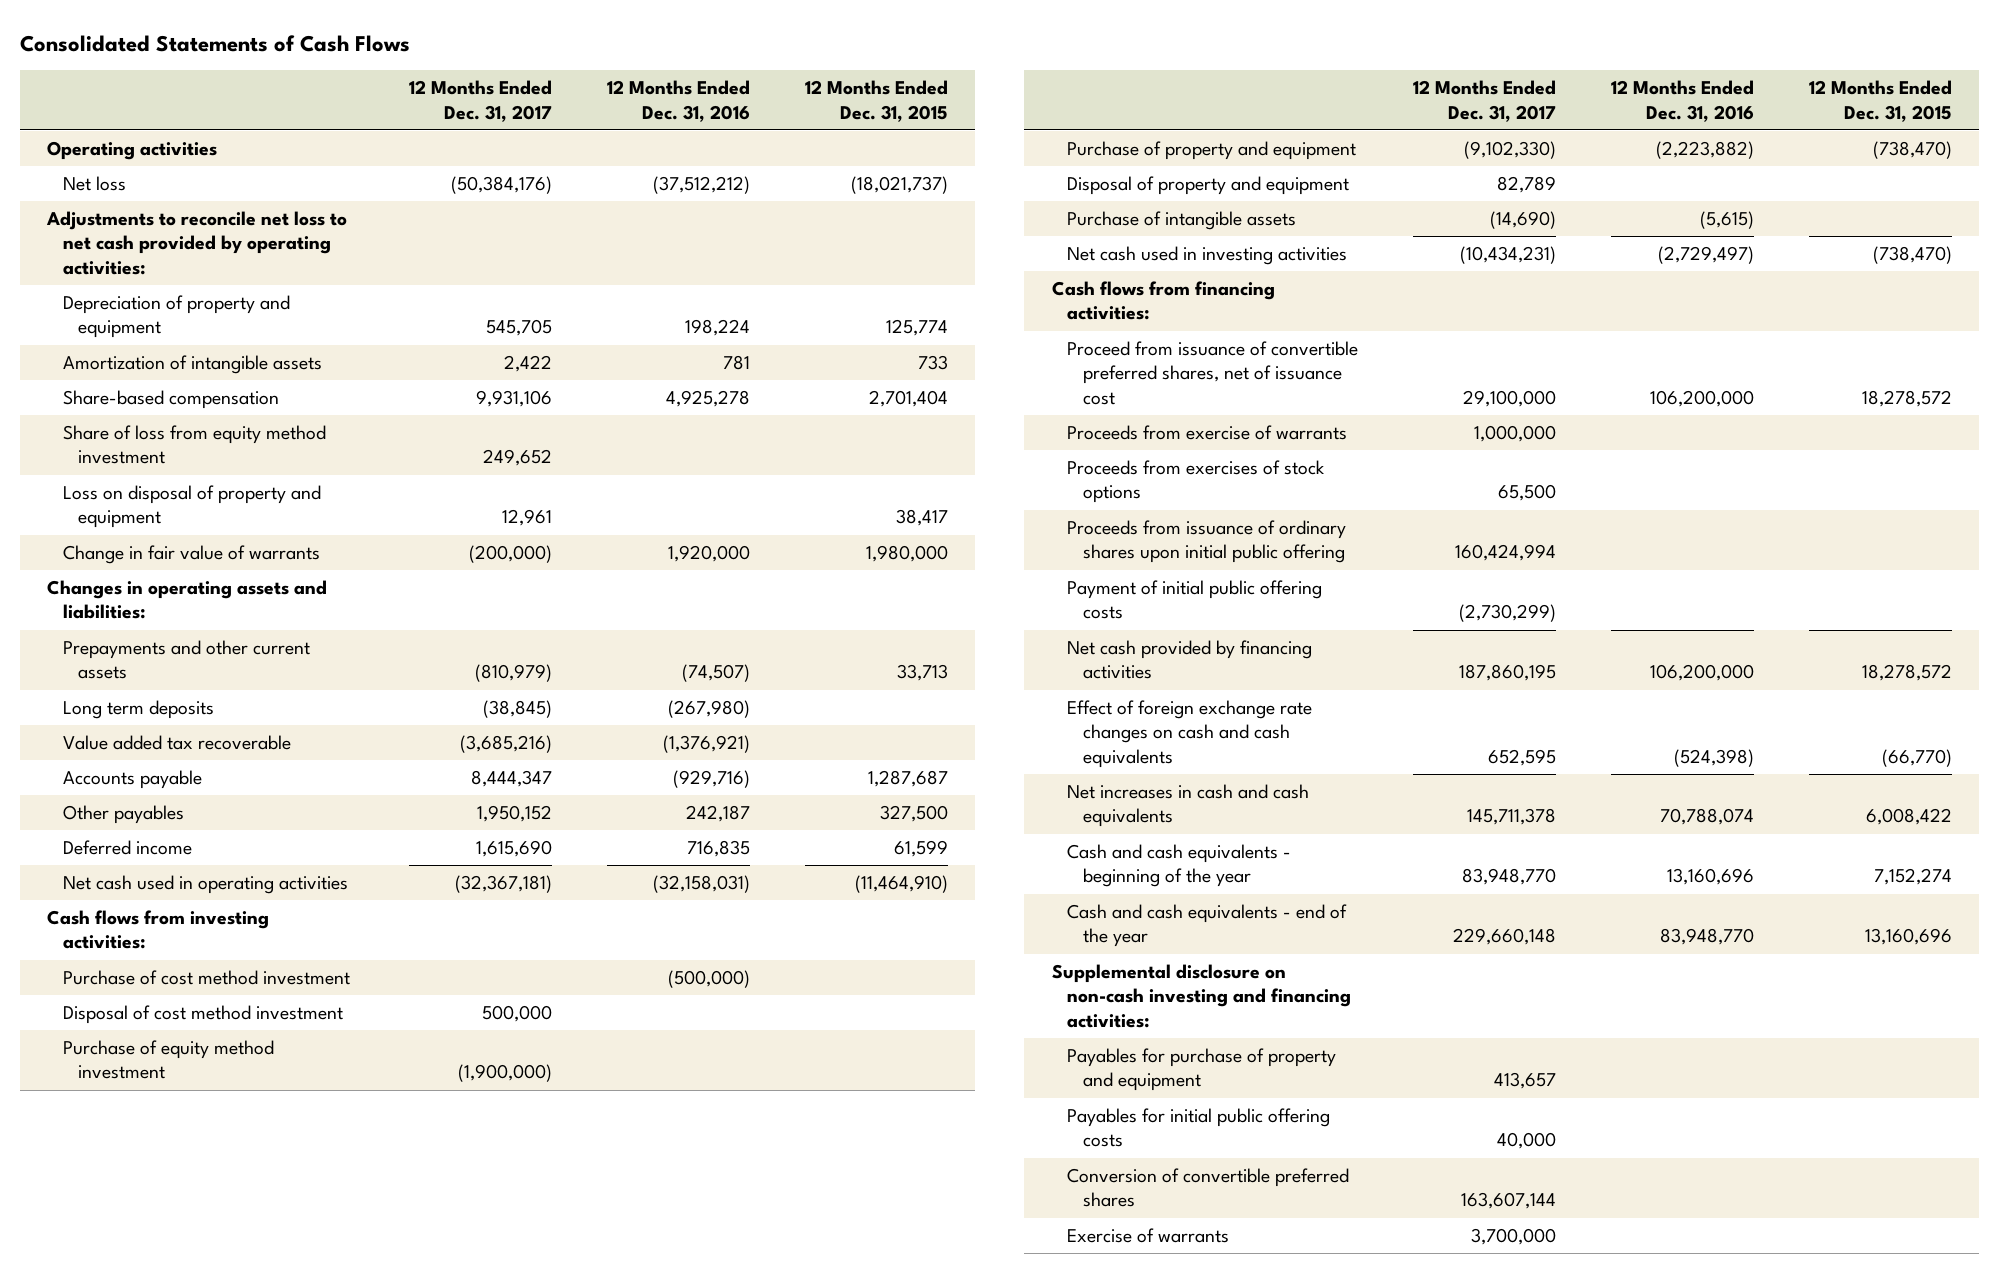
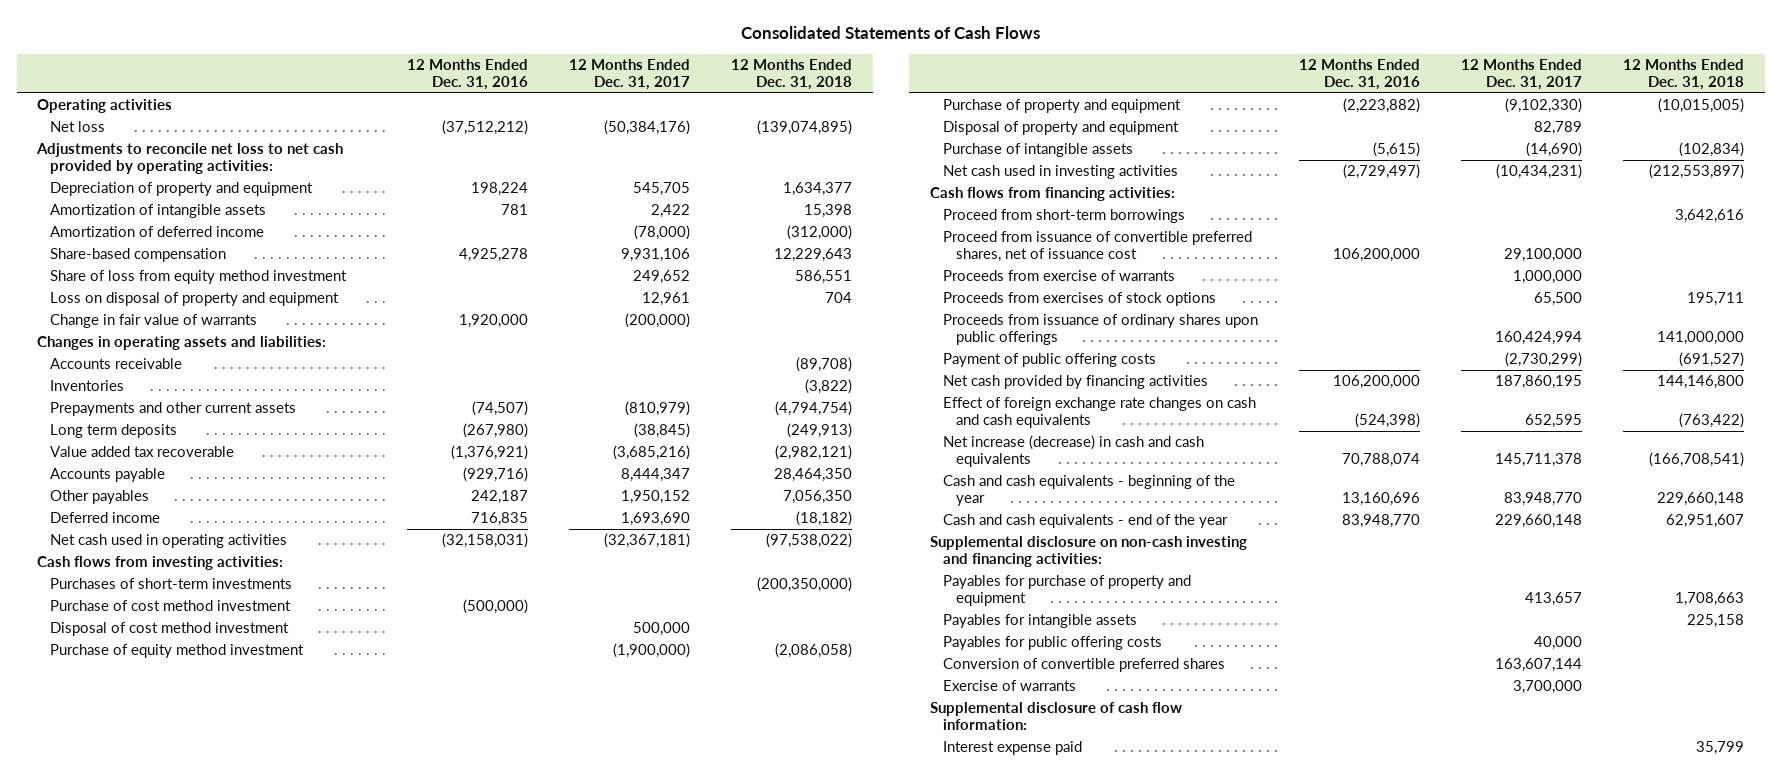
- | 12 Months Ended Dec. 31, 2017 | 12 Months Ended Dec. 31, 2016 | 12 Months Ended Dec. 31, 2015
+ | 12 Months Ended Dec. 31, 2016 | 12 Months Ended Dec. 31, 2017 | 12 Months Ended Dec. 31, 2018
+ Amortization of deferred income | | (78,000) | (312,000)
+ Accounts receivable | | | (89,708)
+ Inventories | | | (3,822)
- Deferred income | 1,615,690 | 716,835 | 61,599
+ Deferred income | 716,835 | 1,693,690 | (18,182)
+ Purchases of short-term investments | | | (200,350,000)
+ Proceed from short-term borrowings | | | 3,642,616
- Proceeds from issuance of ordinary shares upon initial public offering | 160,424,994 | |
- Payment of initial public offering costs | (2,730,299) | |
+ Proceeds from issuance of ordinary shares upon public offerings | | 160,424,994 | 141,000,000
+ Payment of public offering costs | | (2,730,299) | (691,527)
- Net increases in cash and cash equivalents | 145,711,378 | 70,788,074 | 6,008,422
+ Net increase (decrease) in cash and cash equivalents | 70,788,074 | 145,711,378 | (166,708,541)
- Payables for initial public offering costs | 40,000 | |
+ Payables for intangible assets | | | 225,158
+ Payables for public offering costs | | 40,000 |
+ Supplemental disclosure of cash flow information:
+ Interest expense paid | | | 35,799

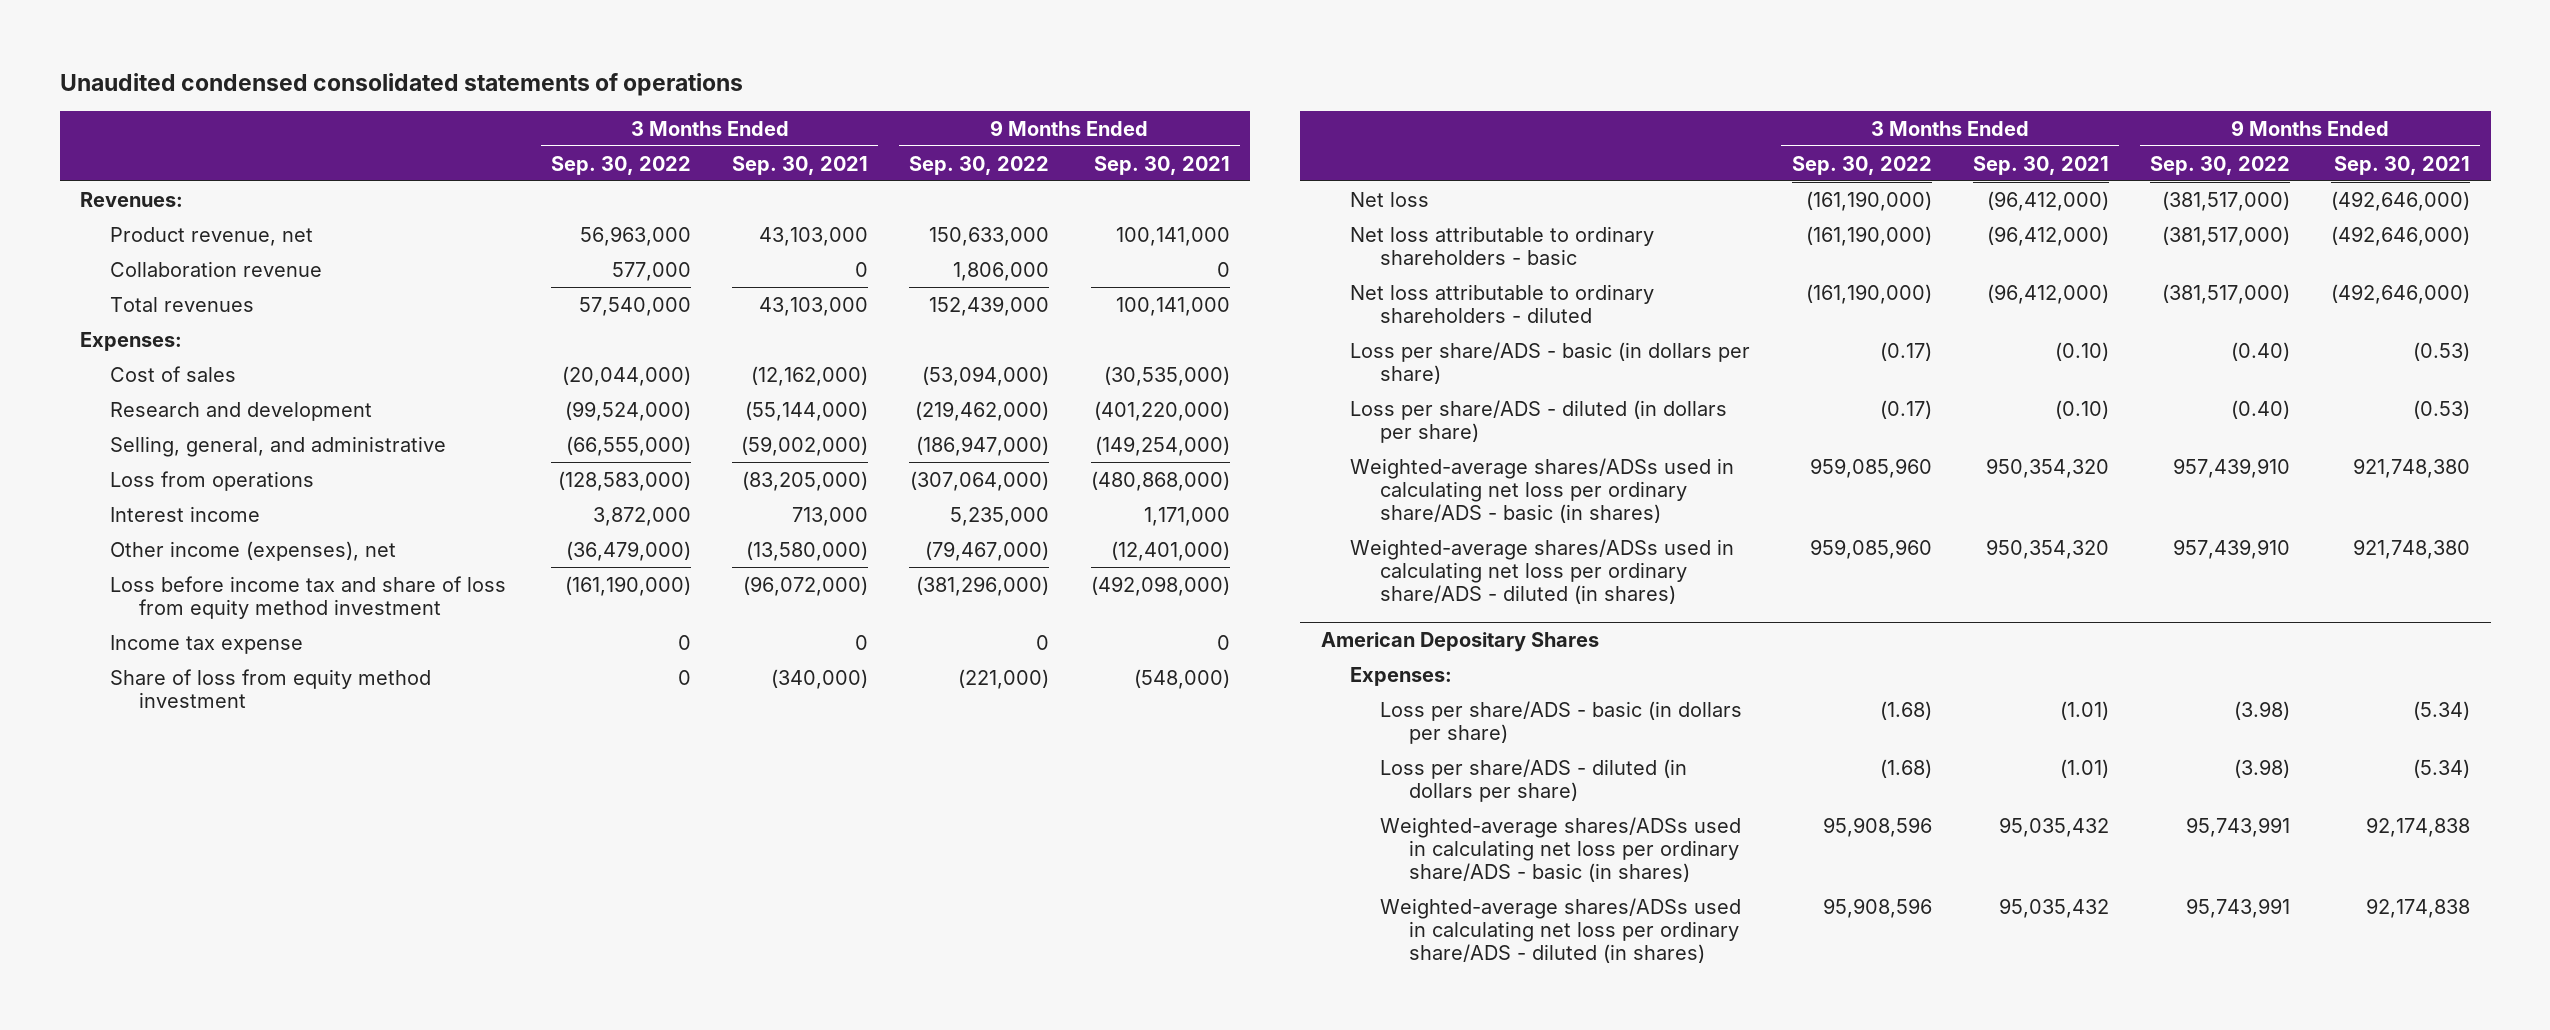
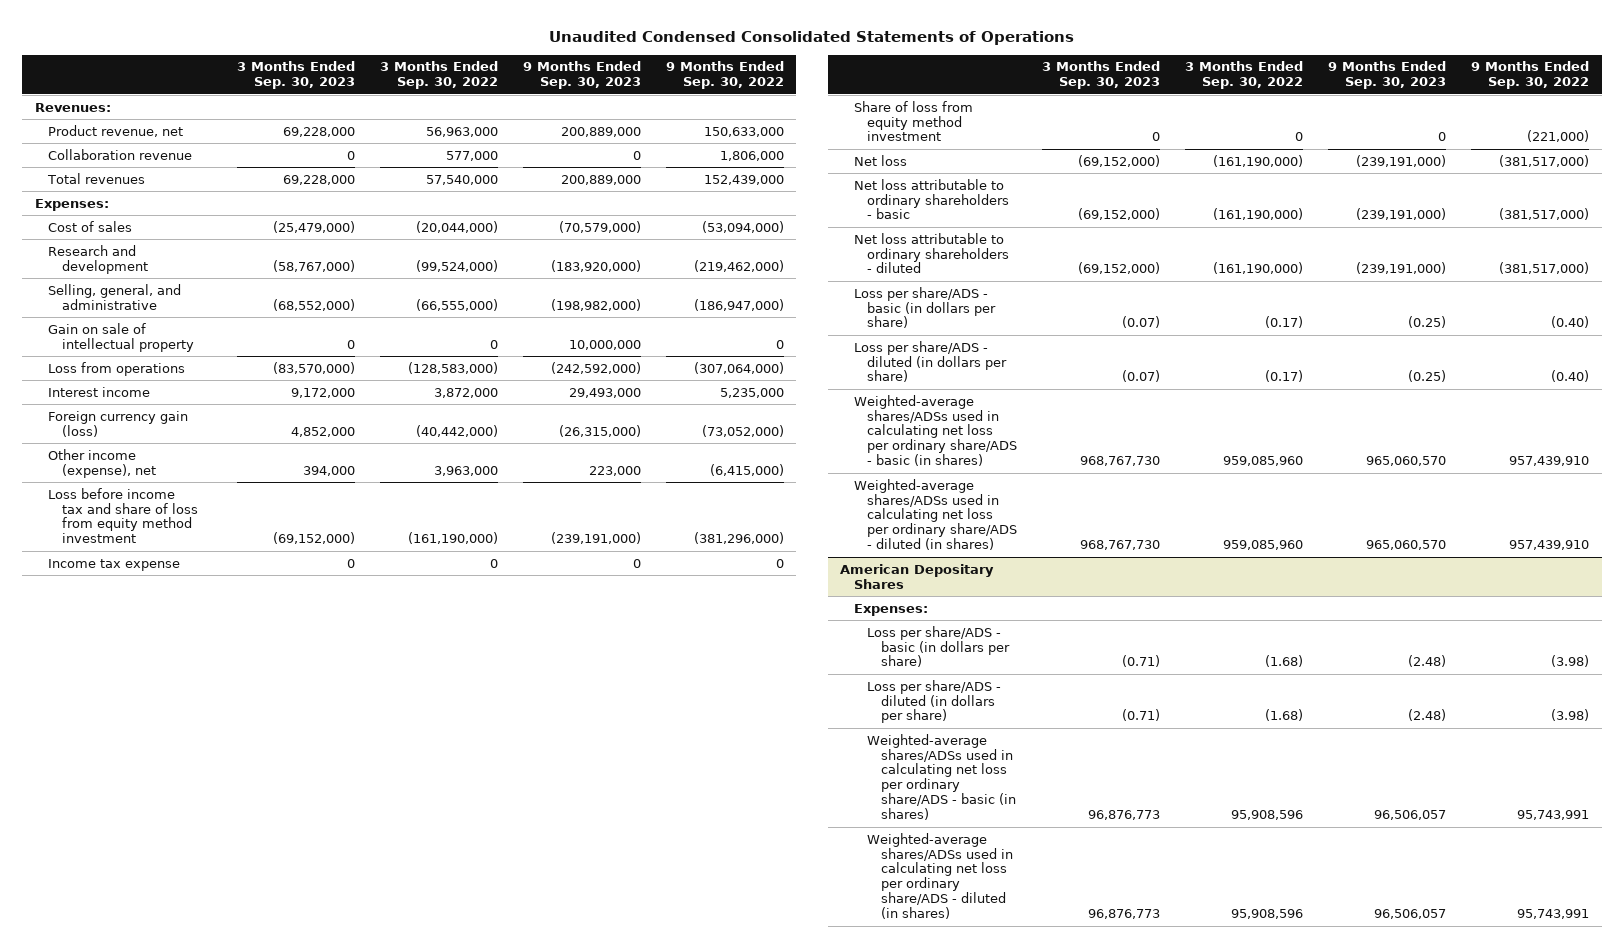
- Unaudited condensed consolidated statements of operations
+ Unaudited Condensed Consolidated Statements of Operations
- | 3 Months Ended Sep. 30, 2022 | 3 Months Ended Sep. 30, 2021 | 9 Months Ended Sep. 30, 2022 | 9 Months Ended Sep. 30, 2021
+ | 3 Months Ended Sep. 30, 2023 | 3 Months Ended Sep. 30, 2022 | 9 Months Ended Sep. 30, 2023 | 9 Months Ended Sep. 30, 2022
+ Gain on sale of intellectual property | 0 | 0 | 10,000,000 | 0
- Other income (expenses), net | (36,479,000) | (13,580,000) | (79,467,000) | (12,401,000)
+ Foreign currency gain (loss) | 4,852,000 | (40,442,000) | (26,315,000) | (73,052,000)
+ Other income (expense), net | 394,000 | 3,963,000 | 223,000 | (6,415,000)

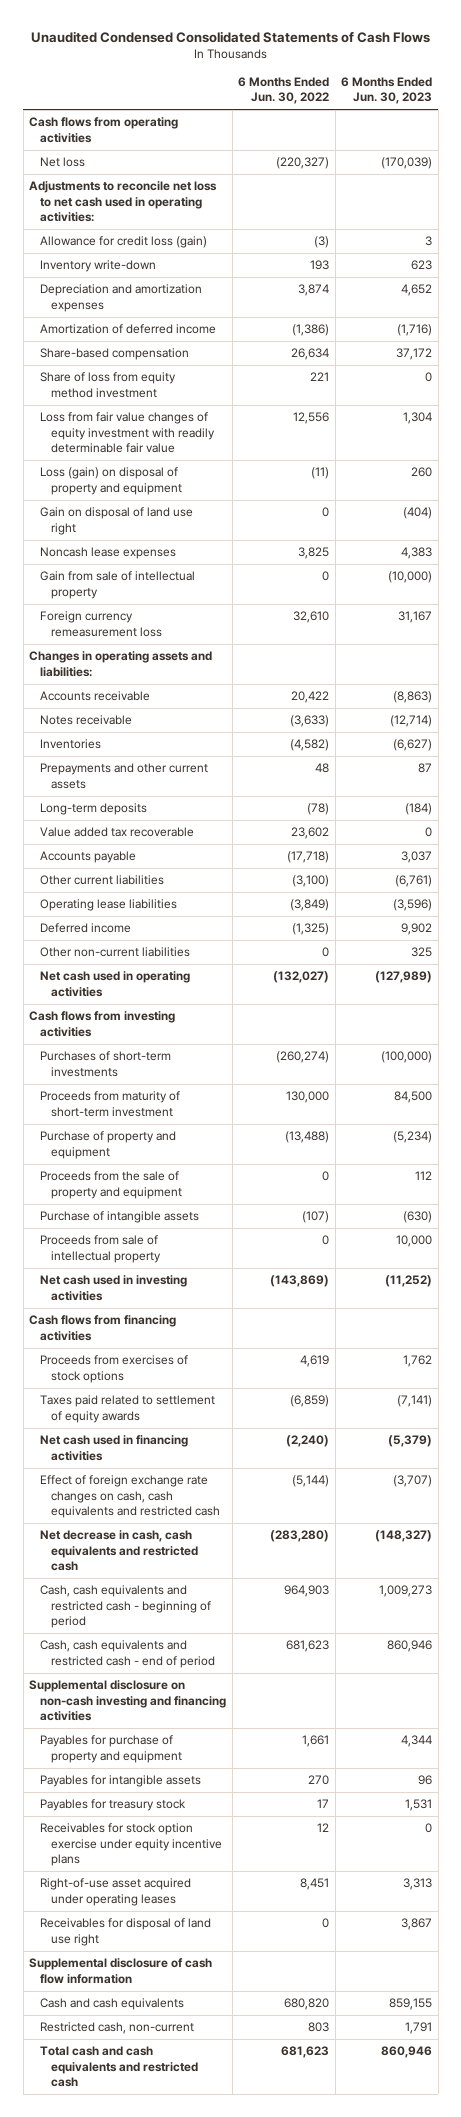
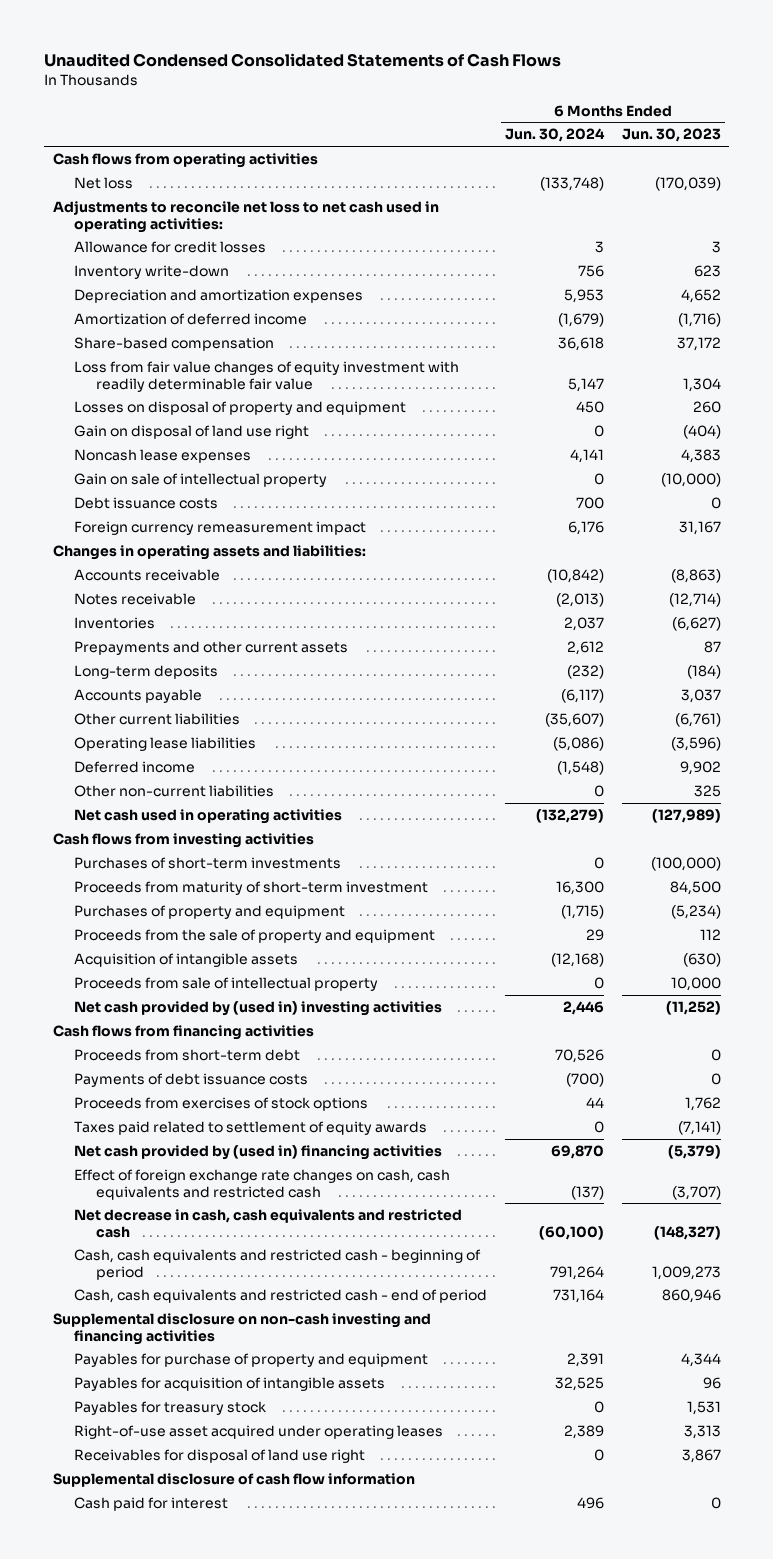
- | 6 Months Ended Jun. 30, 2022 | 6 Months Ended Jun. 30, 2023
+ | 6 Months Ended Jun. 30, 2024 | 6 Months Ended Jun. 30, 2023
- Allowance for credit loss (gain) | (3) | 3
+ Allowance for credit losses | 3 | 3
- Share of loss from equity method investment | 221 | 0
- Loss (gain) on disposal of property and equipment | (11) | 260
+ Losses on disposal of property and equipment | 450 | 260
- Gain from sale of intellectual property | 0 | (10,000)
- Foreign currency remeasurement loss | 32,610 | 31,167
+ Gain on sale of intellectual property | 0 | (10,000)
+ Debt issuance costs | 700 | 0
+ Foreign currency remeasurement impact | 6,176 | 31,167
- Value added tax recoverable | 23,602 | 0
- Purchase of property and equipment | (13,488) | (5,234)
+ Purchases of property and equipment | (1,715) | (5,234)
- Purchase of intangible assets | (107) | (630)
+ Acquisition of intangible assets | (12,168) | (630)
- Net cash used in investing activities | (143,869) | (11,252)
+ Net cash provided by (used in) investing activities | 2,446 | (11,252)
+ Proceeds from short-term debt | 70,526 | 0
+ Payments of debt issuance costs | (700) | 0
- Net cash used in financing activities | (2,240) | (5,379)
+ Net cash provided by (used in) financing activities | 69,870 | (5,379)
- Payables for intangible assets | 270 | 96
+ Payables for acquisition of intangible assets | 32,525 | 96
- Receivables for stock option exercise under equity incentive plans | 12 | 0
- Cash and cash equivalents | 680,820 | 859,155
- Restricted cash, non-current | 803 | 1,791
- Total cash and cash equivalents and restricted cash | 681,623 | 860,946
+ Cash paid for interest | 496 | 0

